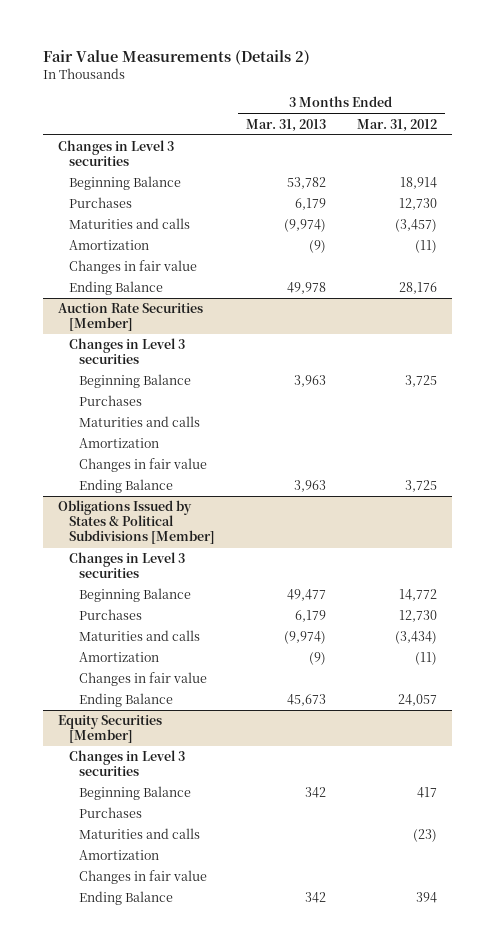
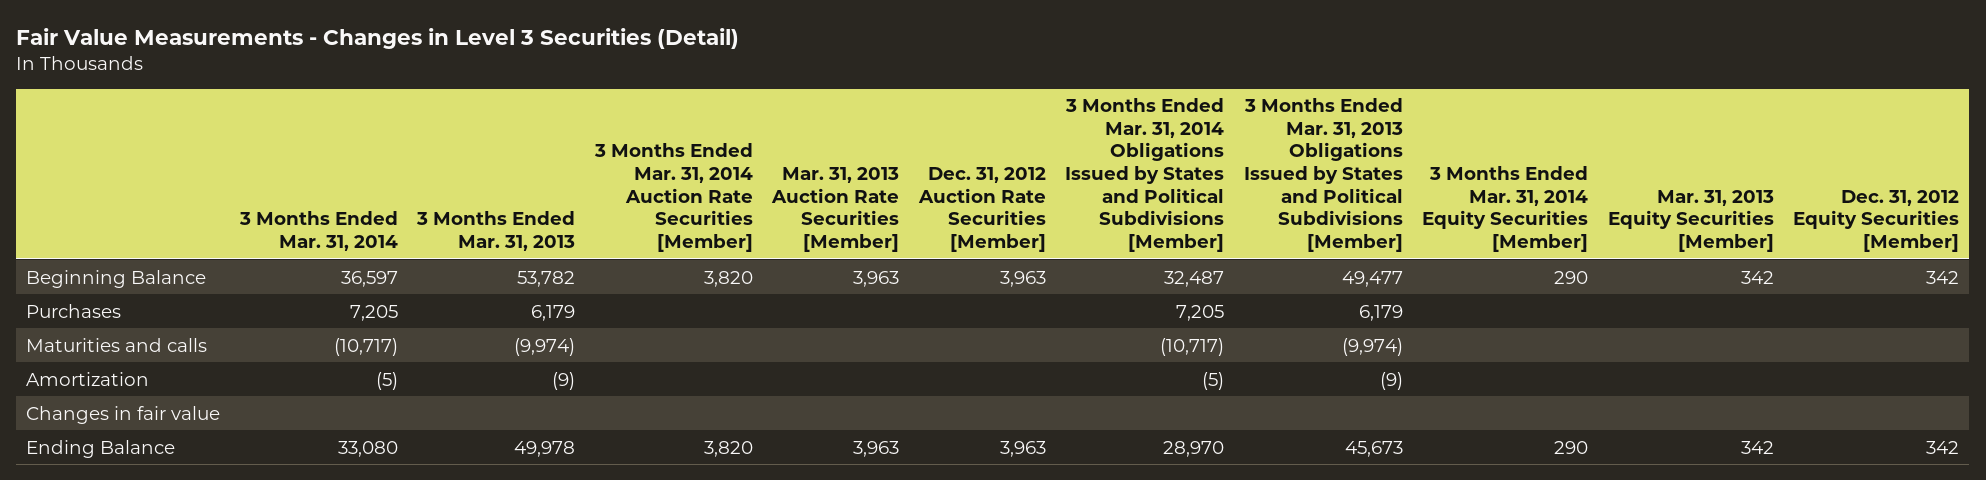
- Fair Value Measurements (Details 2)
+ Fair Value Measurements - Changes in Level 3 Securities (Detail)
- | 3 Months Ended Mar. 31, 2013 | 3 Months Ended Mar. 31, 2012
+ | 3 Months Ended Mar. 31, 2014 | 3 Months Ended Mar. 31, 2013 | 3 Months Ended Mar. 31, 2014 Auction Rate Securities [Member] | Mar. 31, 2013 Auction Rate Securities [Member] | Dec. 31, 2012 Auction Rate Securities [Member] | 3 Months Ended Mar. 31, 2014 Obligations Issued by States and Political Subdivisions [Member] | 3 Months Ended Mar. 31, 2013 Obligations Issued by States and Political Subdivisions [Member] | 3 Months Ended Mar. 31, 2014 Equity Securities [Member] | Mar. 31, 2013 Equity Securities [Member] | Dec. 31, 2012 Equity Securities [Member]
- Changes in Level 3 securities
- Auction Rate Securities [Member]
- Changes in Level 3 securities
- Beginning Balance | 3,963 | 3,725
- Purchases
- Maturities and calls
- Amortization
- Changes in fair value
- Ending Balance | 3,963 | 3,725
- Obligations Issued by States & Political Subdivisions [Member]
- Changes in Level 3 securities
- Beginning Balance | 49,477 | 14,772
- Purchases | 6,179 | 12,730
- Maturities and calls | (9,974) | (3,434)
- Amortization | (9) | (11)
- Changes in fair value
- Ending Balance | 45,673 | 24,057
- Equity Securities [Member]
- Changes in Level 3 securities
- Beginning Balance | 342 | 417
- Purchases
- Maturities and calls | | (23)
- Amortization
- Changes in fair value
- Ending Balance | 342 | 394

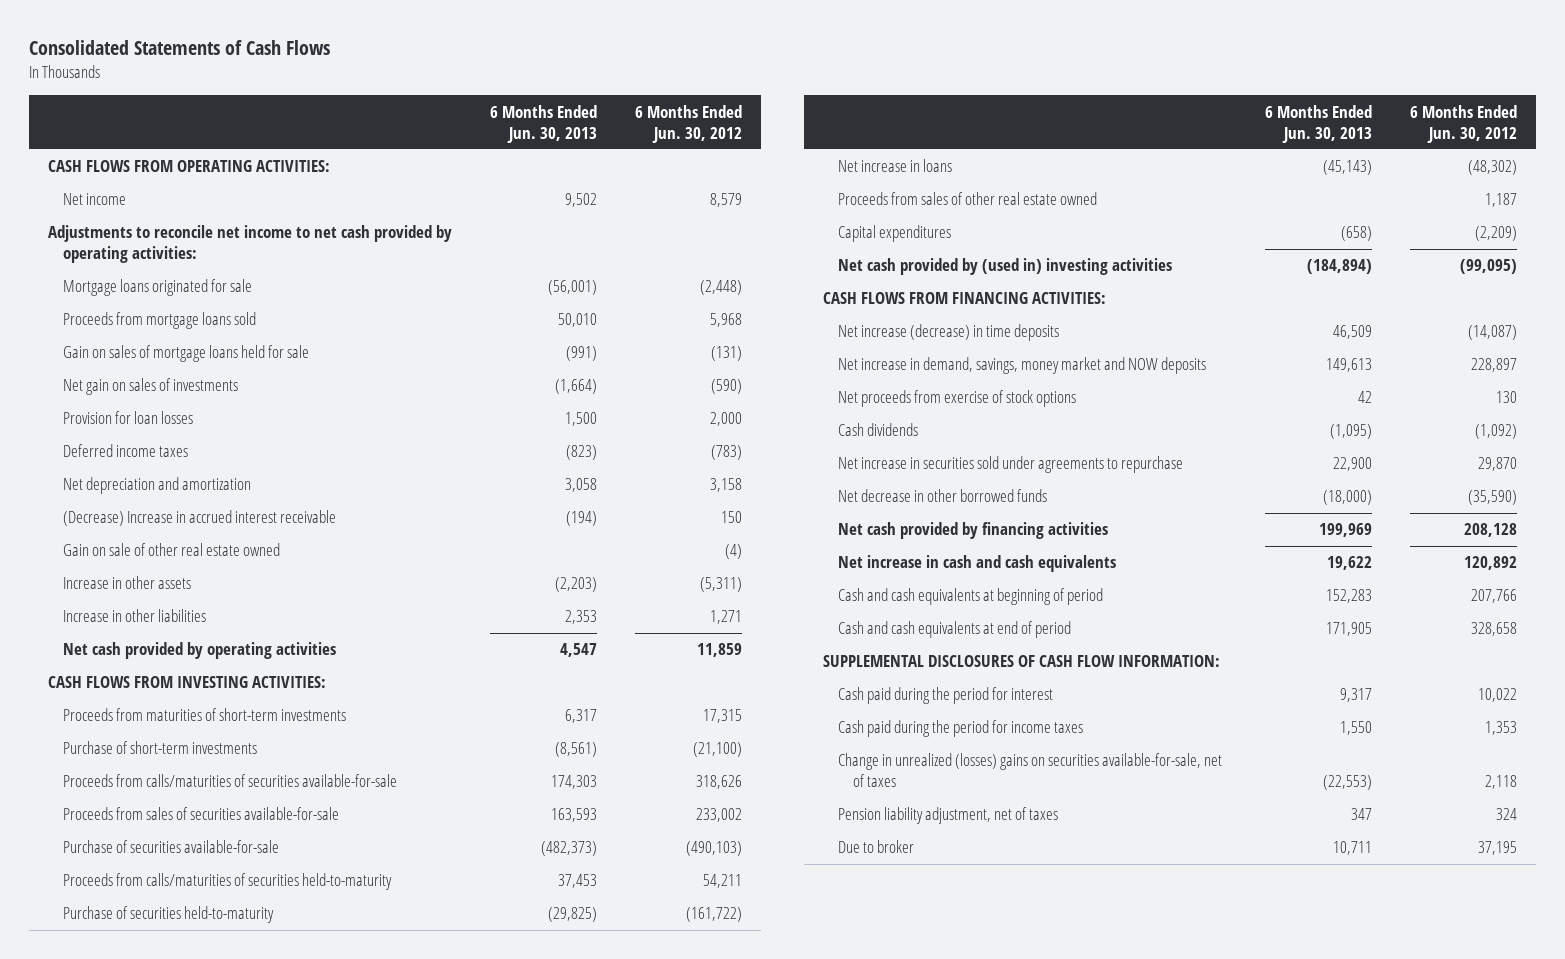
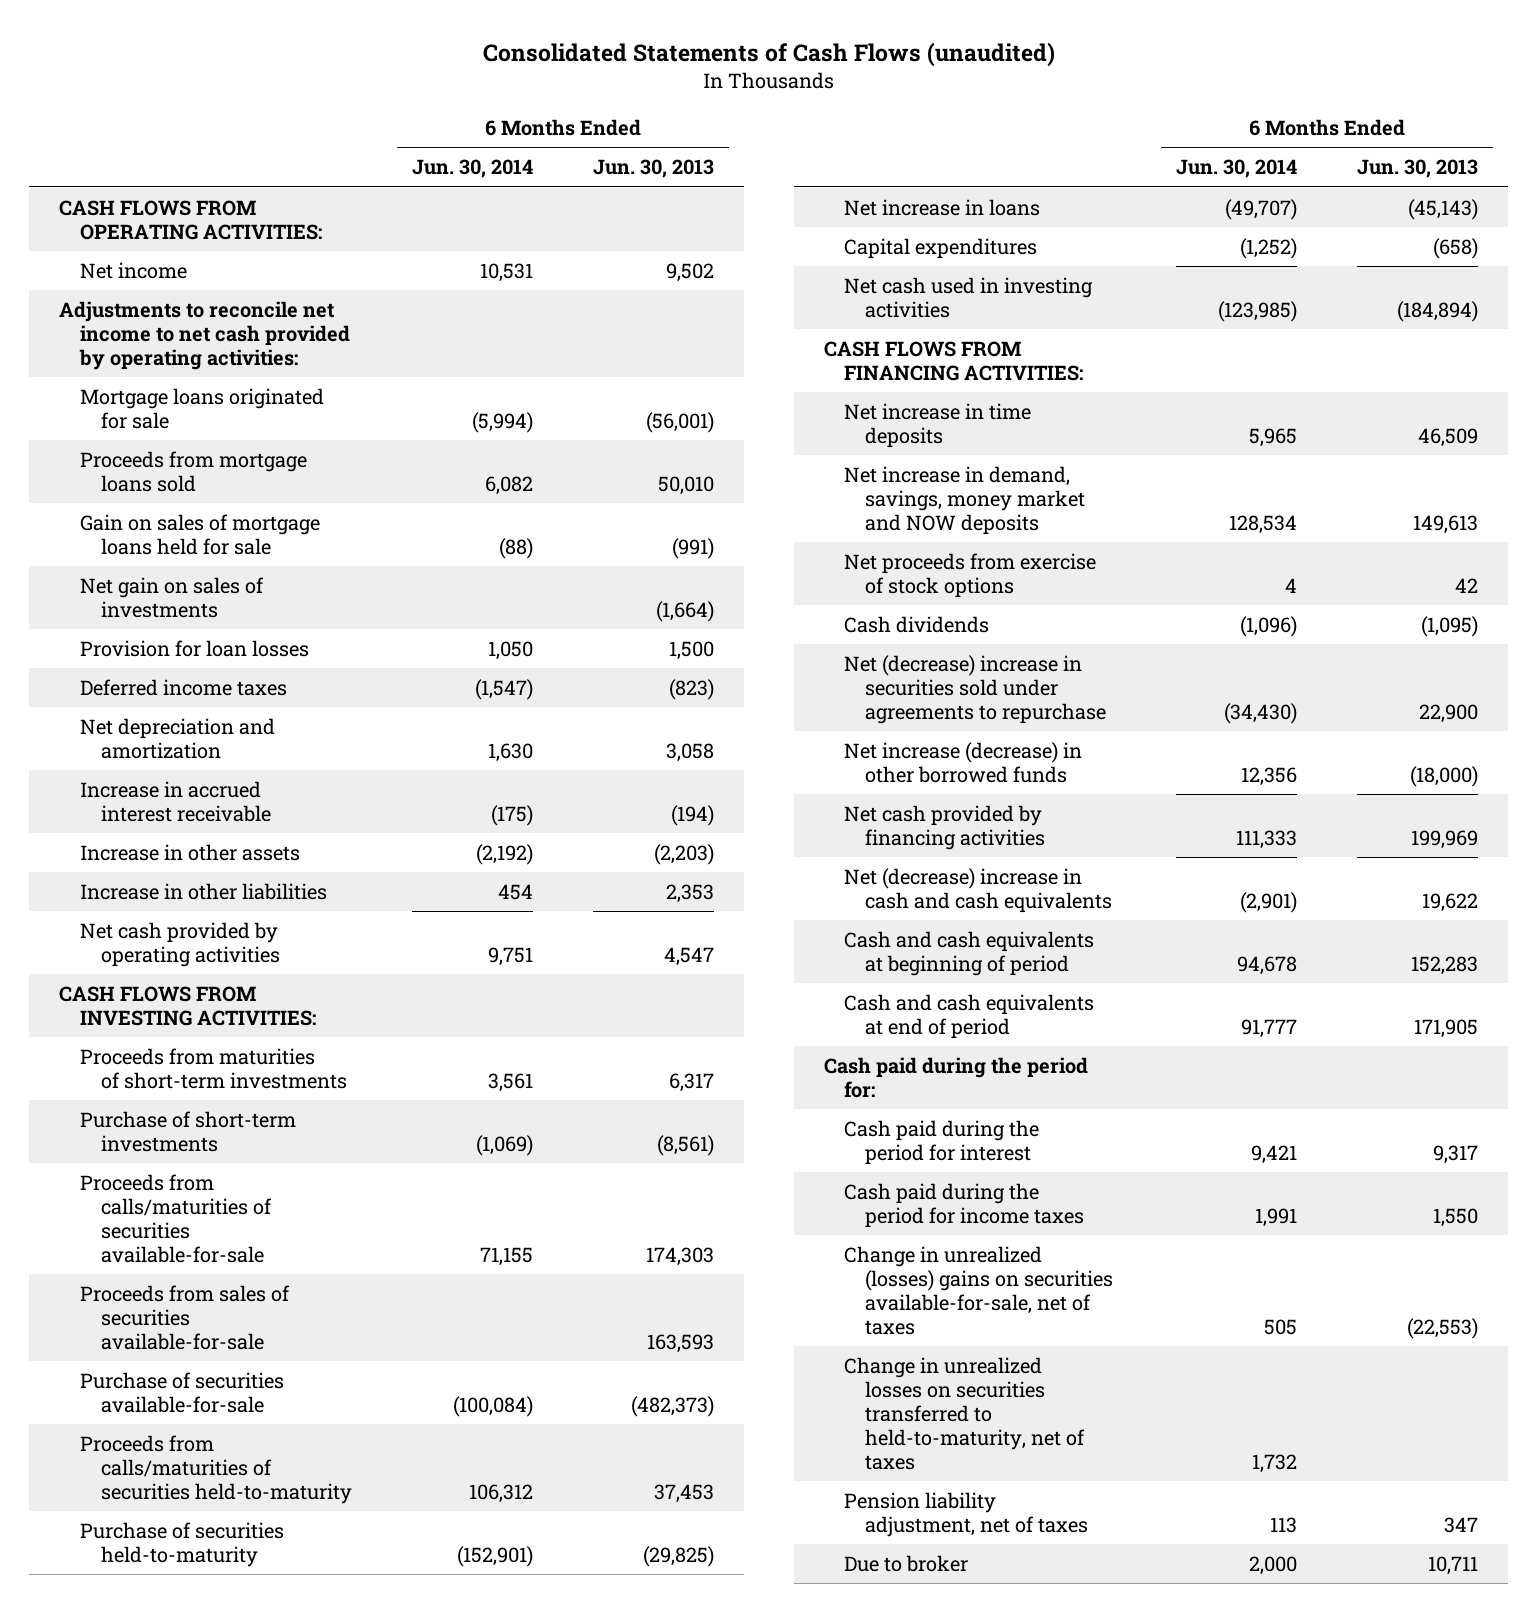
- Consolidated Statements of Cash Flows
+ Consolidated Statements of Cash Flows (unaudited)
- | 6 Months Ended Jun. 30, 2013 | 6 Months Ended Jun. 30, 2012
+ | 6 Months Ended Jun. 30, 2014 | 6 Months Ended Jun. 30, 2013
- (Decrease) Increase in accrued interest receivable | (194) | 150
- Gain on sale of other real estate owned | | (4)
+ Increase in accrued interest receivable | (175) | (194)
- Proceeds from sales of other real estate owned | | 1,187
- Net cash provided by (used in) investing activities | (184,894) | (99,095)
+ Net cash used in investing activities | (123,985) | (184,894)
- Net increase (decrease) in time deposits | 46,509 | (14,087)
+ Net increase in time deposits | 5,965 | 46,509
- Net increase in securities sold under agreements to repurchase | 22,900 | 29,870
- Net decrease in other borrowed funds | (18,000) | (35,590)
+ Net (decrease) increase in securities sold under agreements to repurchase | (34,430) | 22,900
+ Net increase (decrease) in other borrowed funds | 12,356 | (18,000)
- Net increase in cash and cash equivalents | 19,622 | 120,892
+ Net (decrease) increase in cash and cash equivalents | (2,901) | 19,622
- SUPPLEMENTAL DISCLOSURES OF CASH FLOW INFORMATION:
+ Cash paid during the period for:
+ Change in unrealized losses on securities transferred to held-to-maturity, net of taxes | 1,732 |

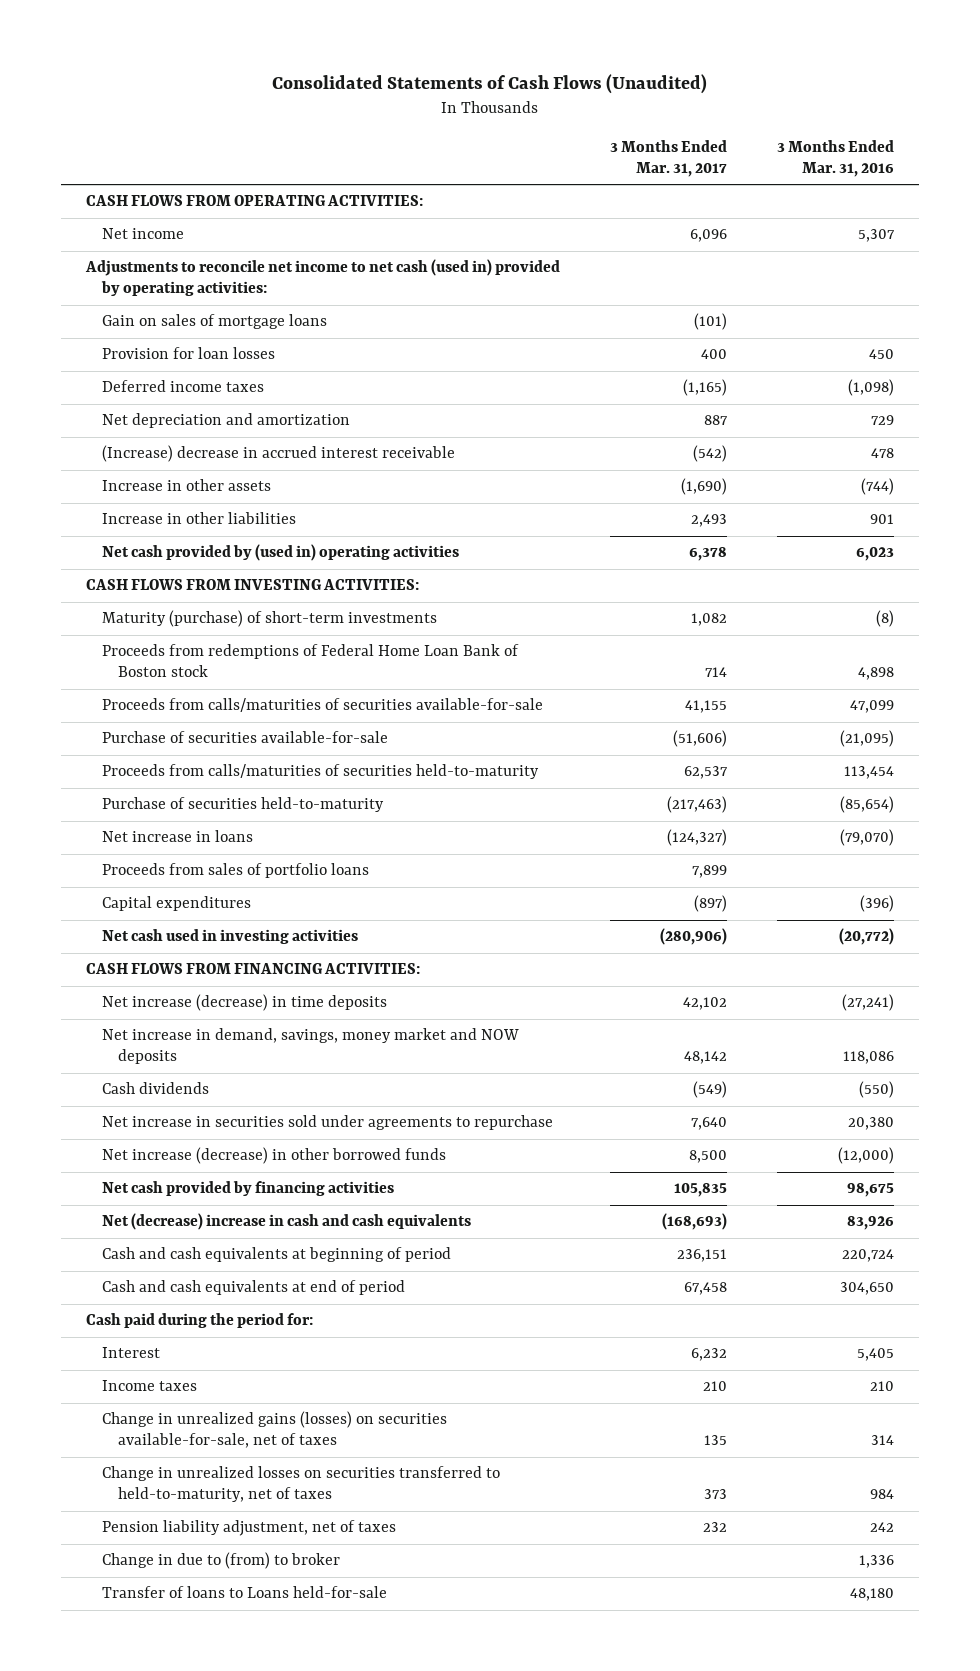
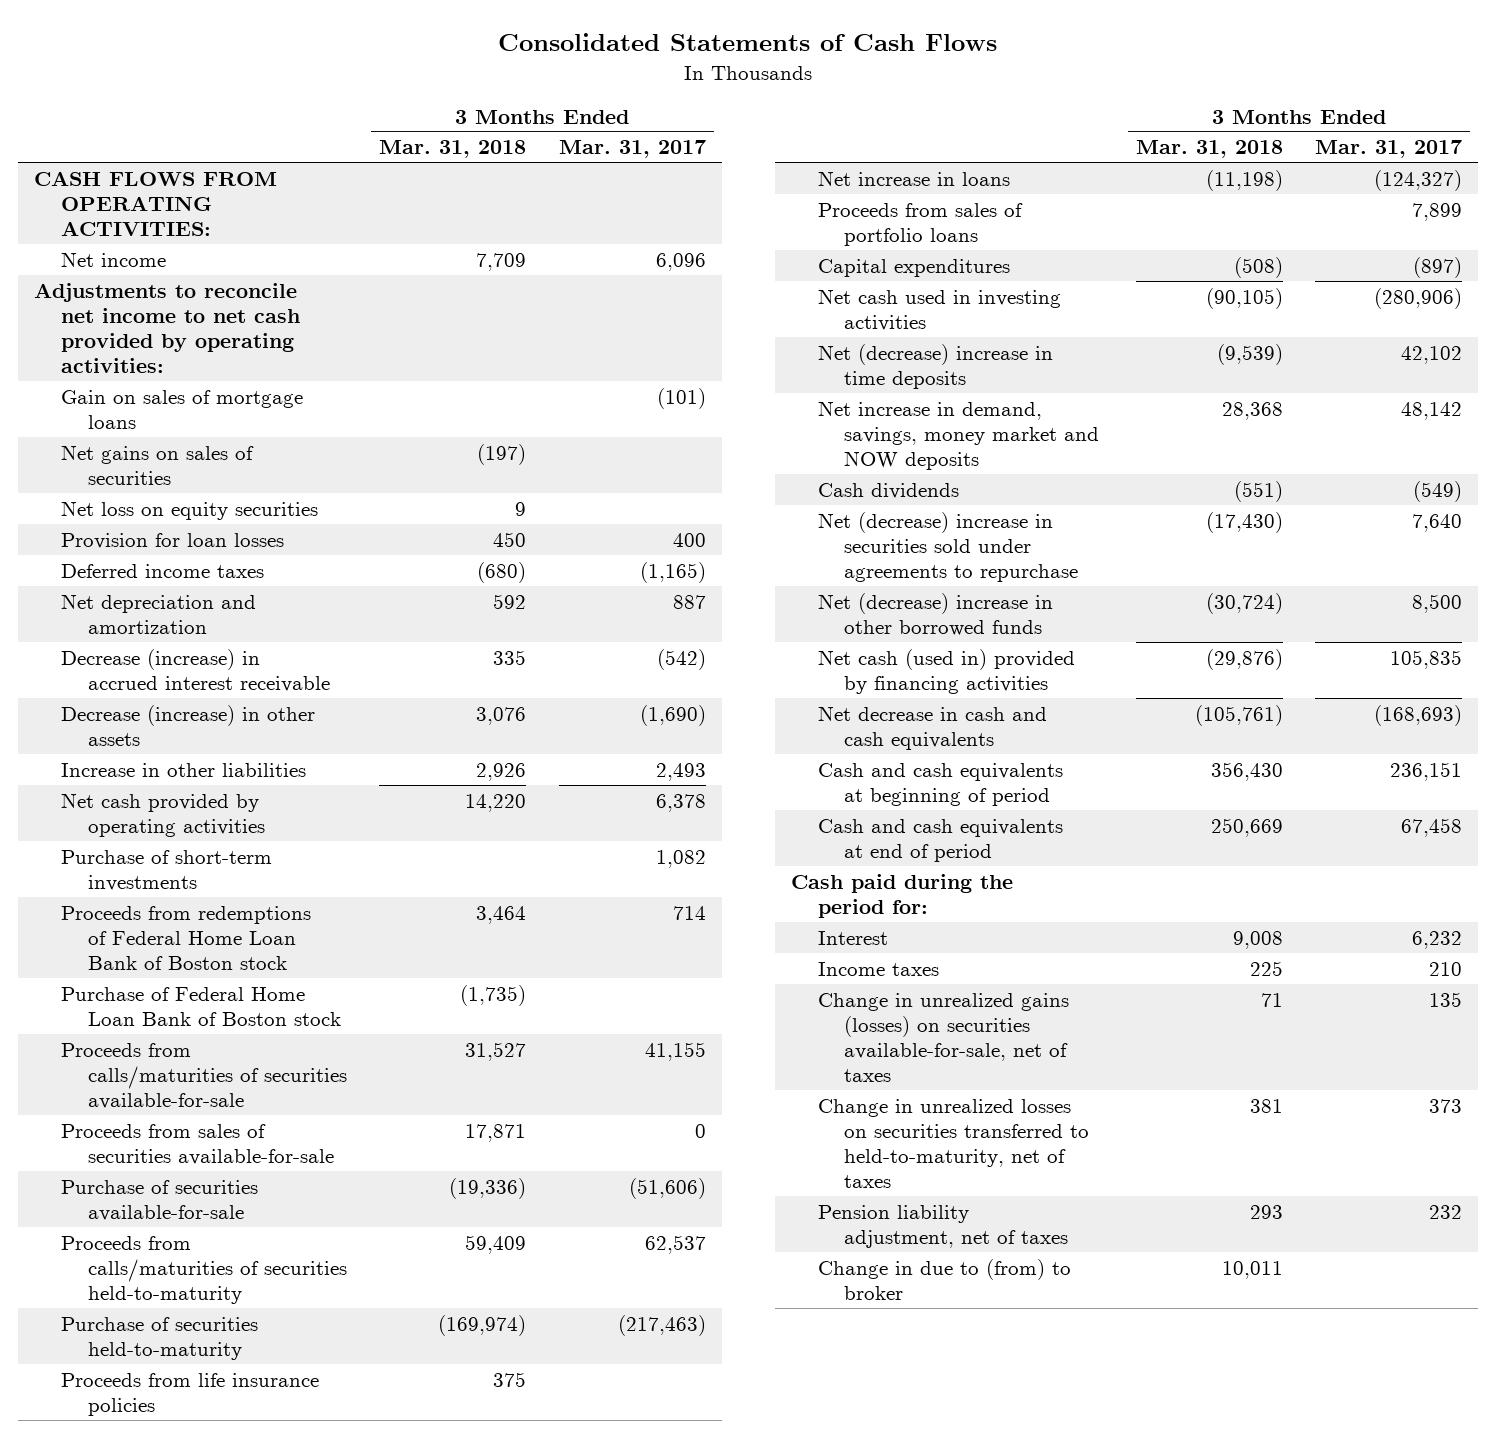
- Consolidated Statements of Cash Flows (Unaudited)
+ Consolidated Statements of Cash Flows
- | 3 Months Ended Mar. 31, 2017 | 3 Months Ended Mar. 31, 2016
+ | 3 Months Ended Mar. 31, 2018 | 3 Months Ended Mar. 31, 2017
- Adjustments to reconcile net income to net cash (used in) provided by operating activities:
+ Adjustments to reconcile net income to net cash provided by operating activities:
+ Net gains on sales of securities | (197) |
+ Net loss on equity securities | 9 |
- (Increase) decrease in accrued interest receivable | (542) | 478
- Increase in other assets | (1,690) | (744)
+ Decrease (increase) in accrued interest receivable | 335 | (542)
+ Decrease (increase) in other assets | 3,076 | (1,690)
- Net cash provided by (used in) operating activities | 6,378 | 6,023
- CASH FLOWS FROM INVESTING ACTIVITIES:
- Maturity (purchase) of short-term investments | 1,082 | (8)
+ Net cash provided by operating activities | 14,220 | 6,378
+ Purchase of short-term investments | | 1,082
+ Purchase of Federal Home Loan Bank of Boston stock | (1,735) |
+ Proceeds from sales of securities available-for-sale | 17,871 | 0
+ Proceeds from life insurance policies | 375 |
- CASH FLOWS FROM FINANCING ACTIVITIES:
- Net increase (decrease) in time deposits | 42,102 | (27,241)
+ Net (decrease) increase in time deposits | (9,539) | 42,102
- Net increase in securities sold under agreements to repurchase | 7,640 | 20,380
- Net increase (decrease) in other borrowed funds | 8,500 | (12,000)
- Net cash provided by financing activities | 105,835 | 98,675
- Net (decrease) increase in cash and cash equivalents | (168,693) | 83,926
+ Net (decrease) increase in securities sold under agreements to repurchase | (17,430) | 7,640
+ Net (decrease) increase in other borrowed funds | (30,724) | 8,500
+ Net cash (used in) provided by financing activities | (29,876) | 105,835
+ Net decrease in cash and cash equivalents | (105,761) | (168,693)
- Transfer of loans to Loans held-for-sale | | 48,180

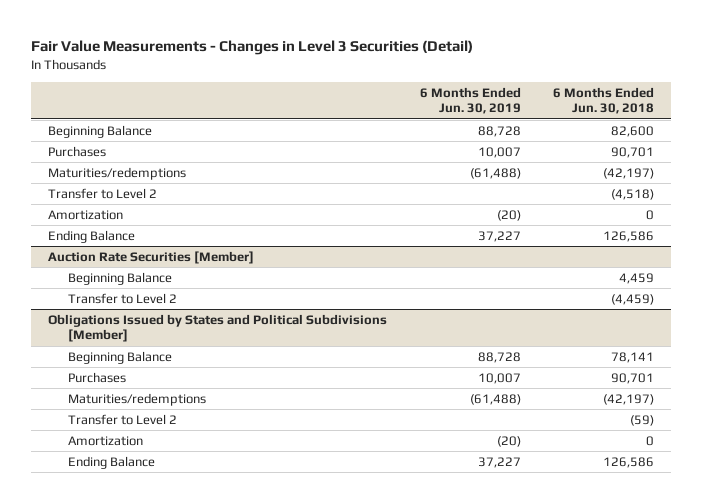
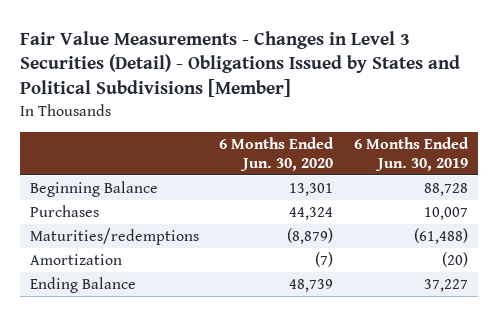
- Fair Value Measurements - Changes in Level 3 Securities (Detail)
+ Fair Value Measurements - Changes in Level 3 Securities (Detail) - Obligations Issued by States and Political Subdivisions [Member]
- | 6 Months Ended Jun. 30, 2019 | 6 Months Ended Jun. 30, 2018
+ | 6 Months Ended Jun. 30, 2020 | 6 Months Ended Jun. 30, 2019
- Transfer to Level 2 | | (4,518)
- Auction Rate Securities [Member]
- Beginning Balance | | 4,459
- Transfer to Level 2 | | (4,459)
- Obligations Issued by States and Political Subdivisions [Member]
- Beginning Balance | 88,728 | 78,141
- Purchases | 10,007 | 90,701
- Maturities/redemptions | (61,488) | (42,197)
- Transfer to Level 2 | | (59)
- Amortization | (20) | 0
- Ending Balance | 37,227 | 126,586

